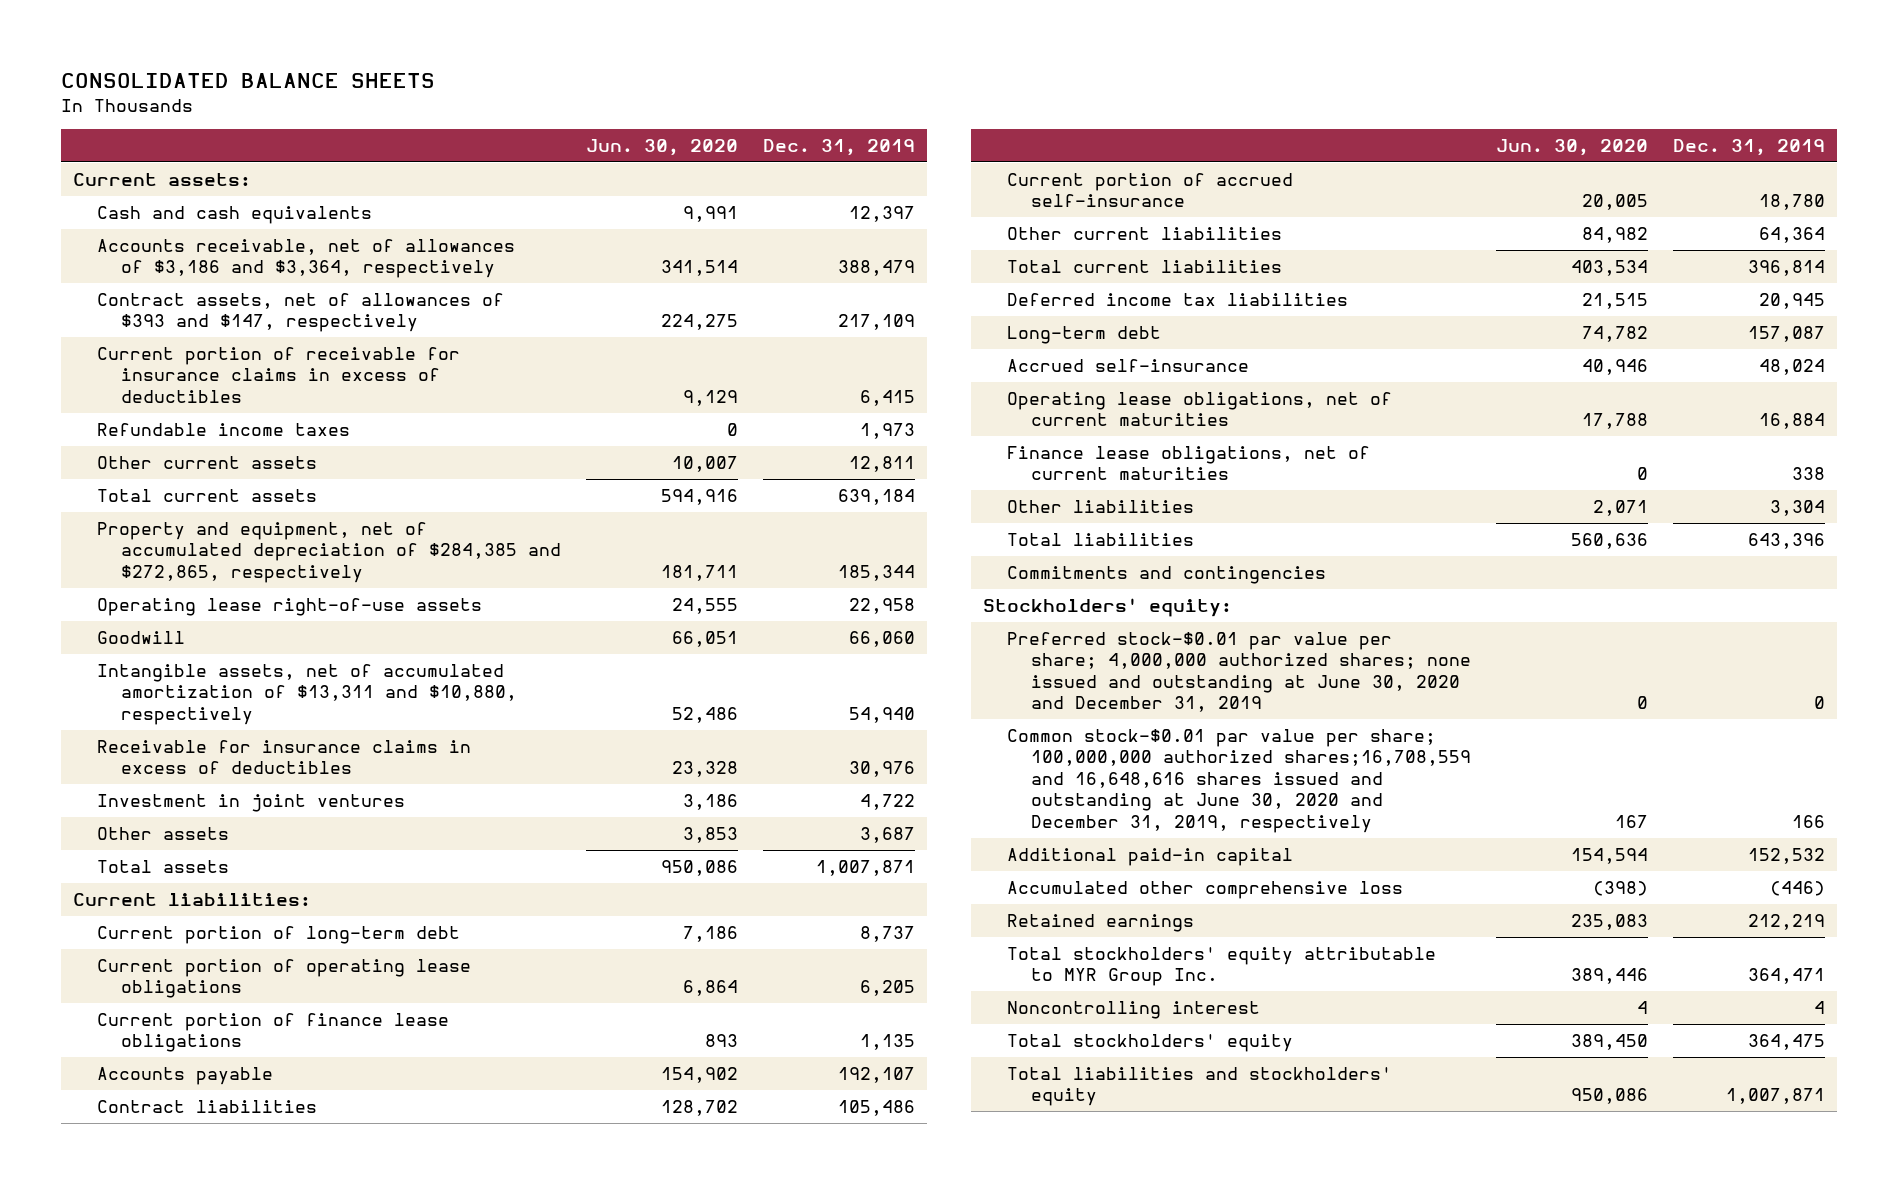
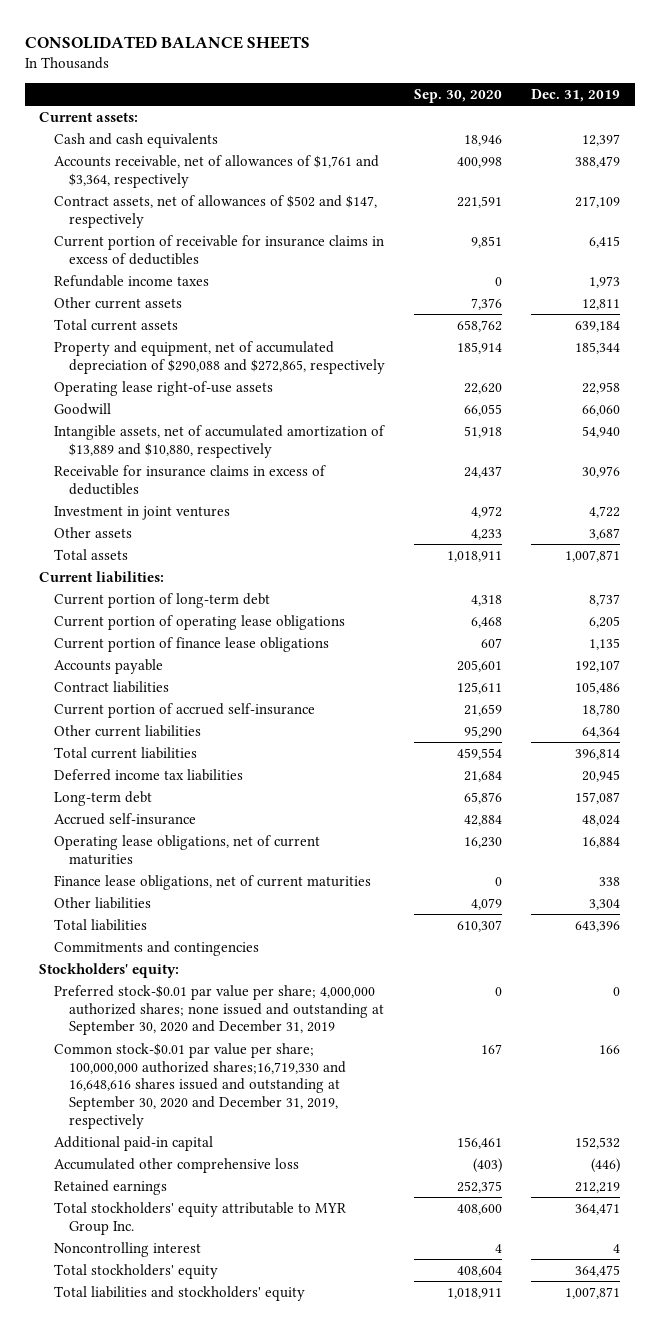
- | Jun. 30, 2020 | Dec. 31, 2019
+ | Sep. 30, 2020 | Dec. 31, 2019
- Accounts receivable, net of allowances of $3,186 and $3,364, respectively | 341,514 | 388,479
- Contract assets, net of allowances of $393 and $147, respectively | 224,275 | 217,109
+ Accounts receivable, net of allowances of $1,761 and $3,364, respectively | 400,998 | 388,479
+ Contract assets, net of allowances of $502 and $147, respectively | 221,591 | 217,109
- Property and equipment, net of accumulated depreciation of $284,385 and $272,865, respectively | 181,711 | 185,344
+ Property and equipment, net of accumulated depreciation of $290,088 and $272,865, respectively | 185,914 | 185,344
- Intangible assets, net of accumulated amortization of $13,311 and $10,880, respectively | 52,486 | 54,940
+ Intangible assets, net of accumulated amortization of $13,889 and $10,880, respectively | 51,918 | 54,940
- Preferred stock-$0.01 par value per share; 4,000,000 authorized shares; none issued and outstanding at June 30, 2020 and December 31, 2019 | 0 | 0
- Common stock-$0.01 par value per share; 100,000,000 authorized shares;16,708,559 and 16,648,616 shares issued and outstanding at June 30, 2020 and December 31, 2019, respectively | 167 | 166
+ Preferred stock-$0.01 par value per share; 4,000,000 authorized shares; none issued and outstanding at September 30, 2020 and December 31, 2019 | 0 | 0
+ Common stock-$0.01 par value per share; 100,000,000 authorized shares;16,719,330 and 16,648,616 shares issued and outstanding at September 30, 2020 and December 31, 2019, respectively | 167 | 166

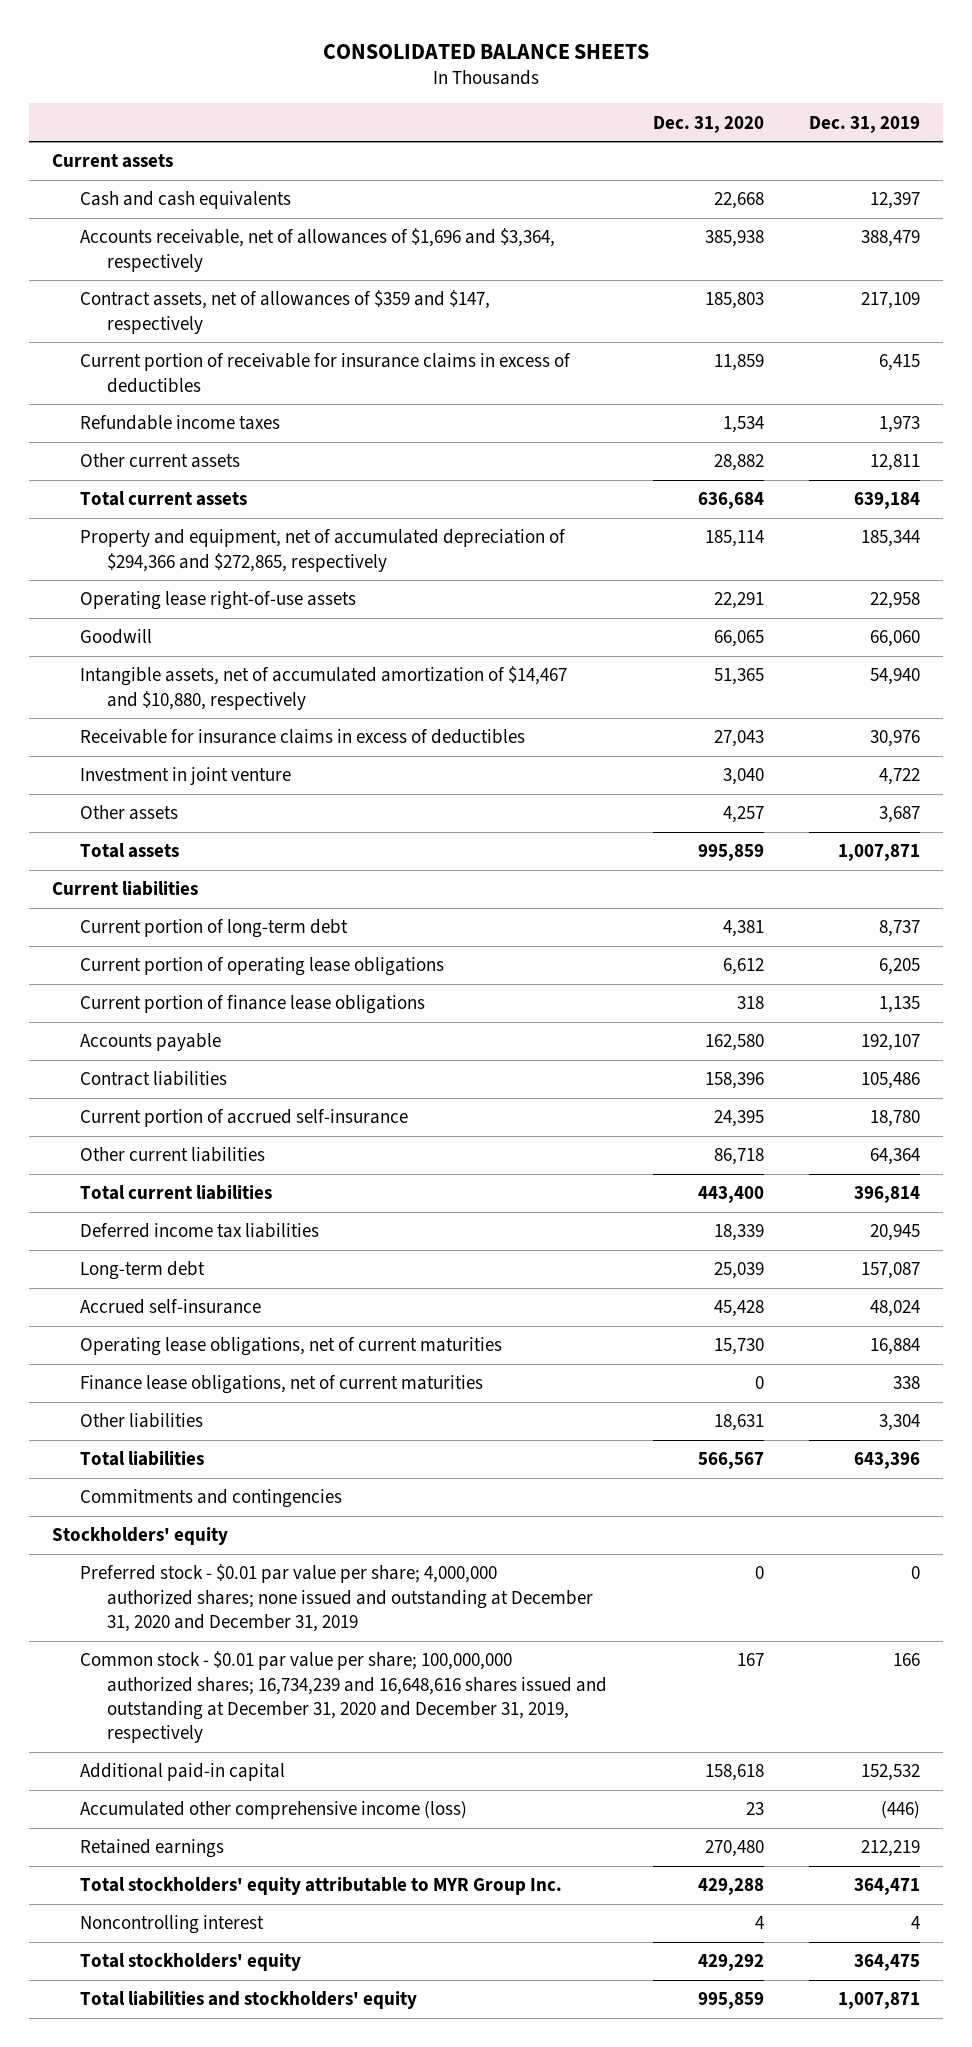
- | Sep. 30, 2020 | Dec. 31, 2019
+ | Dec. 31, 2020 | Dec. 31, 2019
- Current assets:
+ Current assets
- Accounts receivable, net of allowances of $1,761 and $3,364, respectively | 400,998 | 388,479
- Contract assets, net of allowances of $502 and $147, respectively | 221,591 | 217,109
+ Accounts receivable, net of allowances of $1,696 and $3,364, respectively | 385,938 | 388,479
+ Contract assets, net of allowances of $359 and $147, respectively | 185,803 | 217,109
- Property and equipment, net of accumulated depreciation of $290,088 and $272,865, respectively | 185,914 | 185,344
+ Property and equipment, net of accumulated depreciation of $294,366 and $272,865, respectively | 185,114 | 185,344
- Intangible assets, net of accumulated amortization of $13,889 and $10,880, respectively | 51,918 | 54,940
+ Intangible assets, net of accumulated amortization of $14,467 and $10,880, respectively | 51,365 | 54,940
- Investment in joint ventures | 4,972 | 4,722
+ Investment in joint venture | 3,040 | 4,722
- Current liabilities:
+ Current liabilities
- Stockholders' equity:
- Preferred stock-$0.01 par value per share; 4,000,000 authorized shares; none issued and outstanding at September 30, 2020 and December 31, 2019 | 0 | 0
- Common stock-$0.01 par value per share; 100,000,000 authorized shares;16,719,330 and 16,648,616 shares issued and outstanding at September 30, 2020 and December 31, 2019, respectively | 167 | 166
+ Stockholders' equity
+ Preferred stock - $0.01 par value per share; 4,000,000 authorized shares; none issued and outstanding at December 31, 2020 and December 31, 2019 | 0 | 0
+ Common stock - $0.01 par value per share; 100,000,000 authorized shares; 16,734,239 and 16,648,616 shares issued and outstanding at December 31, 2020 and December 31, 2019, respectively | 167 | 166
- Accumulated other comprehensive loss | (403) | (446)
+ Accumulated other comprehensive income (loss) | 23 | (446)

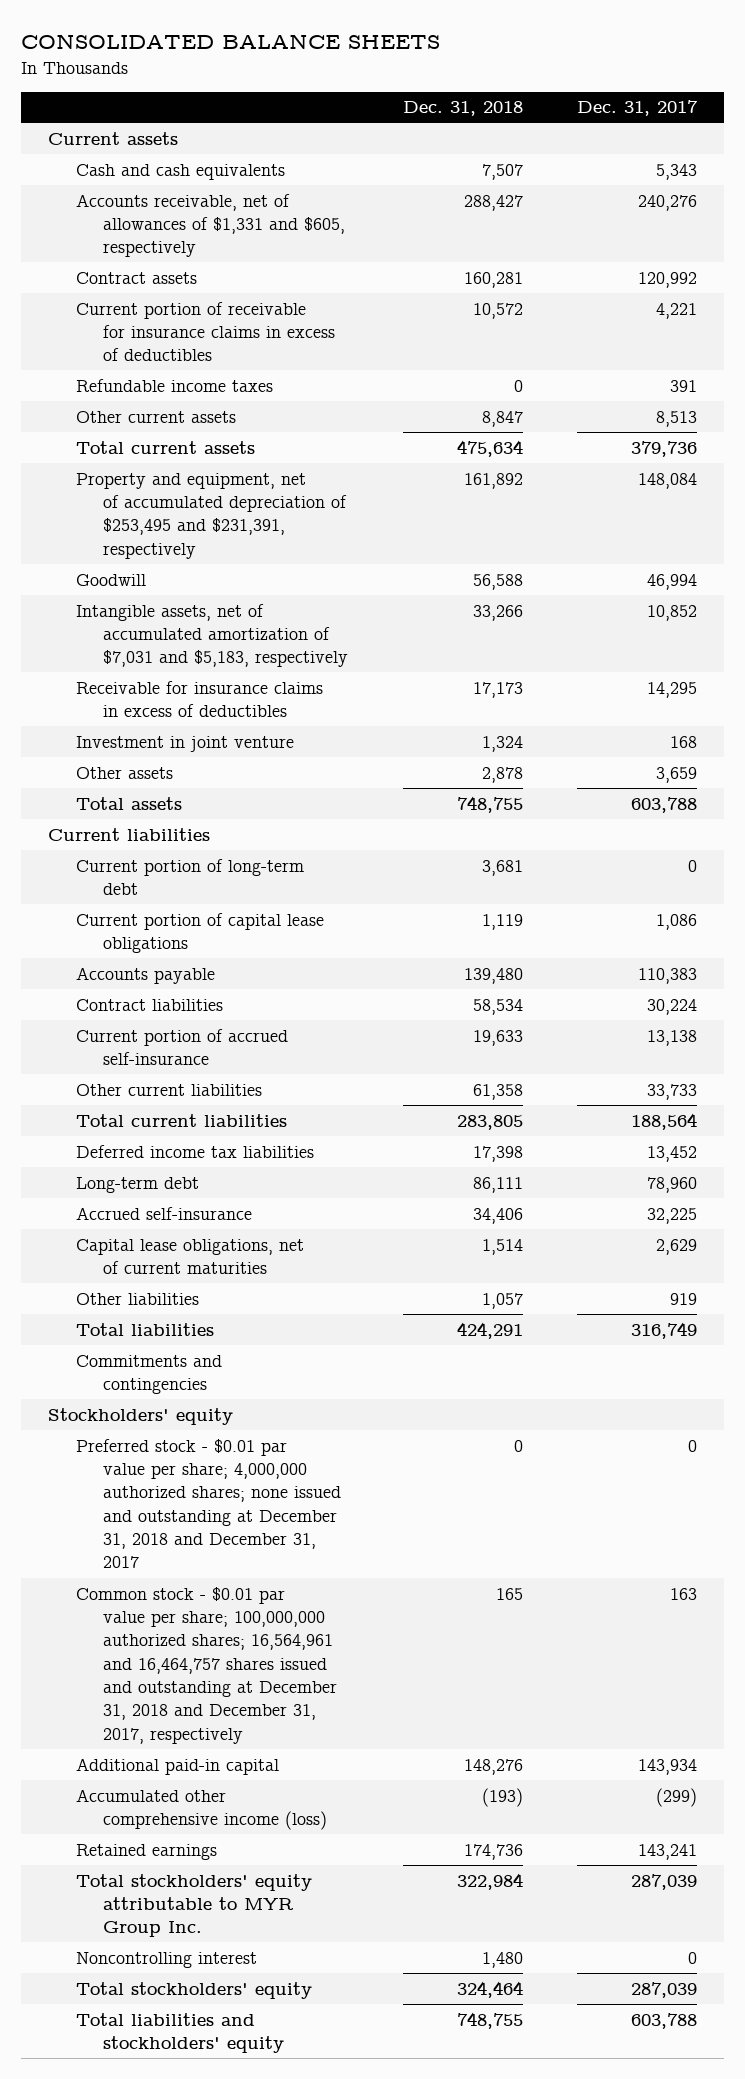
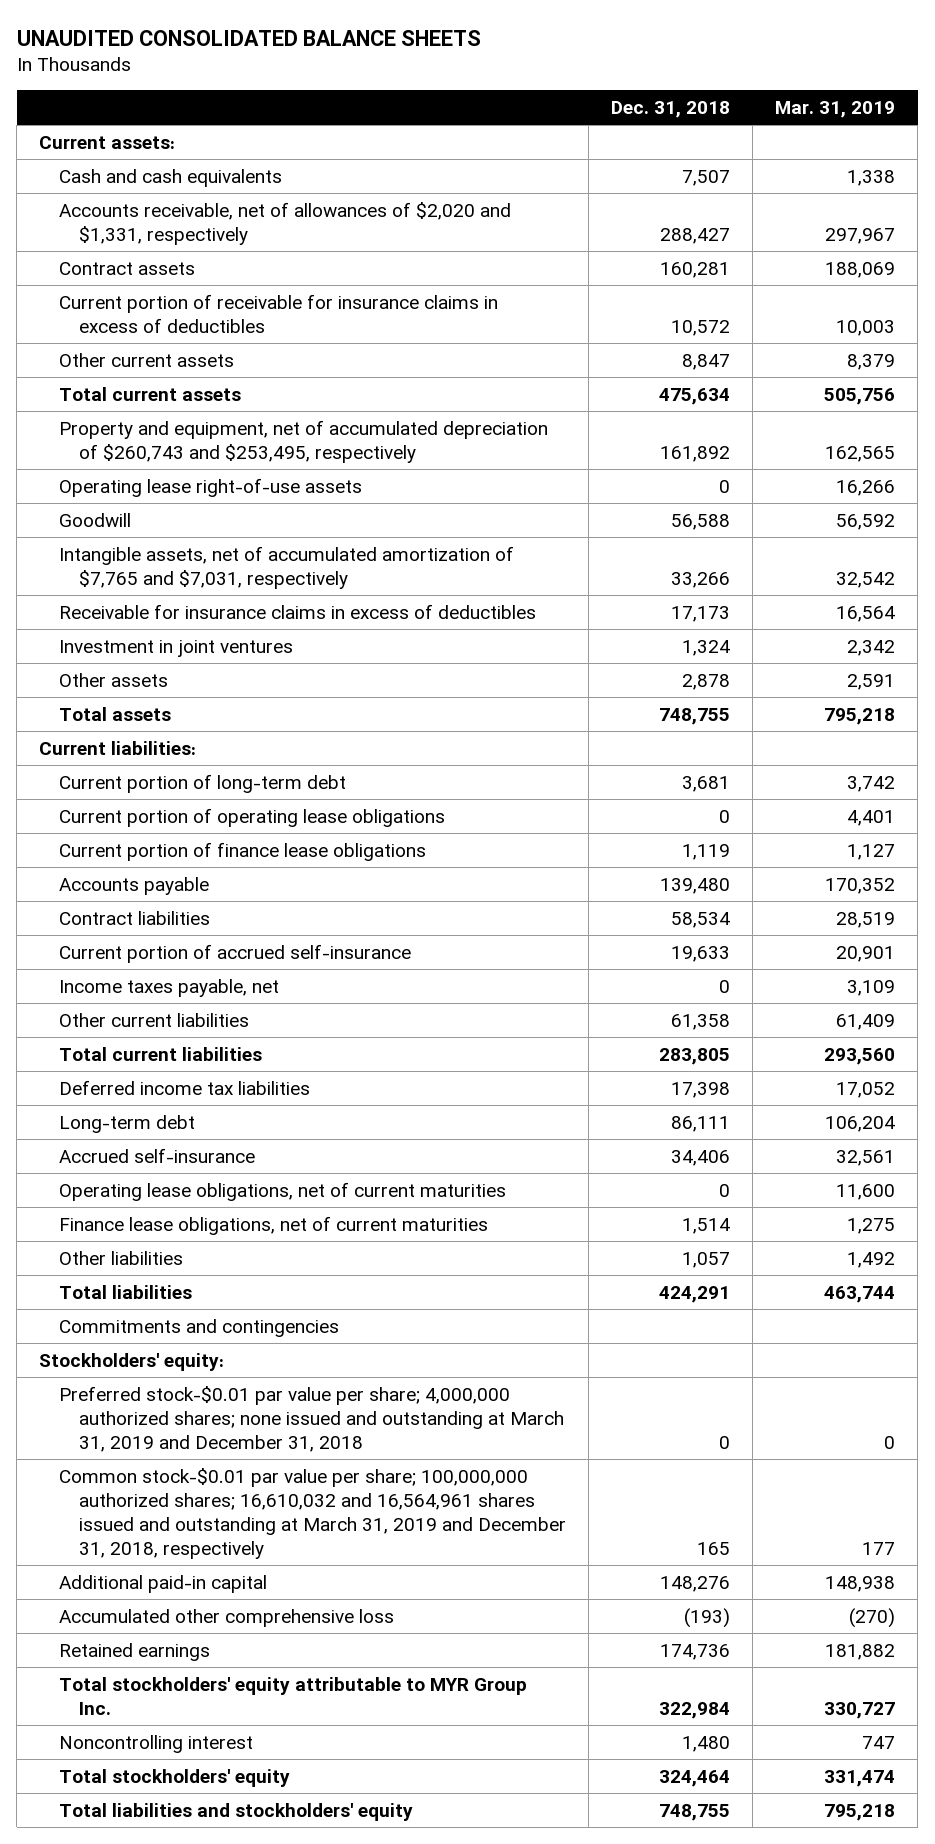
- CONSOLIDATED BALANCE SHEETS
+ UNAUDITED CONSOLIDATED BALANCE SHEETS
- | Dec. 31, 2018 | Dec. 31, 2017
+ | Dec. 31, 2018 | Mar. 31, 2019
- Current assets
+ Current assets:
- Accounts receivable, net of allowances of $1,331 and $605, respectively | 288,427 | 240,276
+ Accounts receivable, net of allowances of $2,020 and $1,331, respectively | 288,427 | 297,967
- Refundable income taxes | 0 | 391
- Property and equipment, net of accumulated depreciation of $253,495 and $231,391, respectively | 161,892 | 148,084
+ Property and equipment, net of accumulated depreciation of $260,743 and $253,495, respectively | 161,892 | 162,565
+ Operating lease right-of-use assets | 0 | 16,266
- Intangible assets, net of accumulated amortization of $7,031 and $5,183, respectively | 33,266 | 10,852
+ Intangible assets, net of accumulated amortization of $7,765 and $7,031, respectively | 33,266 | 32,542
- Investment in joint venture | 1,324 | 168
+ Investment in joint ventures | 1,324 | 2,342
- Current liabilities
+ Current liabilities:
- Current portion of capital lease obligations | 1,119 | 1,086
+ Current portion of operating lease obligations | 0 | 4,401
+ Current portion of finance lease obligations | 1,119 | 1,127
+ Income taxes payable, net | 0 | 3,109
- Capital lease obligations, net of current maturities | 1,514 | 2,629
+ Operating lease obligations, net of current maturities | 0 | 11,600
+ Finance lease obligations, net of current maturities | 1,514 | 1,275
- Stockholders' equity
- Preferred stock - $0.01 par value per share; 4,000,000 authorized shares; none issued and outstanding at December 31, 2018 and December 31, 2017 | 0 | 0
- Common stock - $0.01 par value per share; 100,000,000 authorized shares; 16,564,961 and 16,464,757 shares issued and outstanding at December 31, 2018 and December 31, 2017, respectively | 165 | 163
+ Stockholders' equity:
+ Preferred stock-$0.01 par value per share; 4,000,000 authorized shares; none issued and outstanding at March 31, 2019 and December 31, 2018 | 0 | 0
+ Common stock-$0.01 par value per share; 100,000,000 authorized shares; 16,610,032 and 16,564,961 shares issued and outstanding at March 31, 2019 and December 31, 2018, respectively | 165 | 177
- Accumulated other comprehensive income (loss) | (193) | (299)
+ Accumulated other comprehensive loss | (193) | (270)

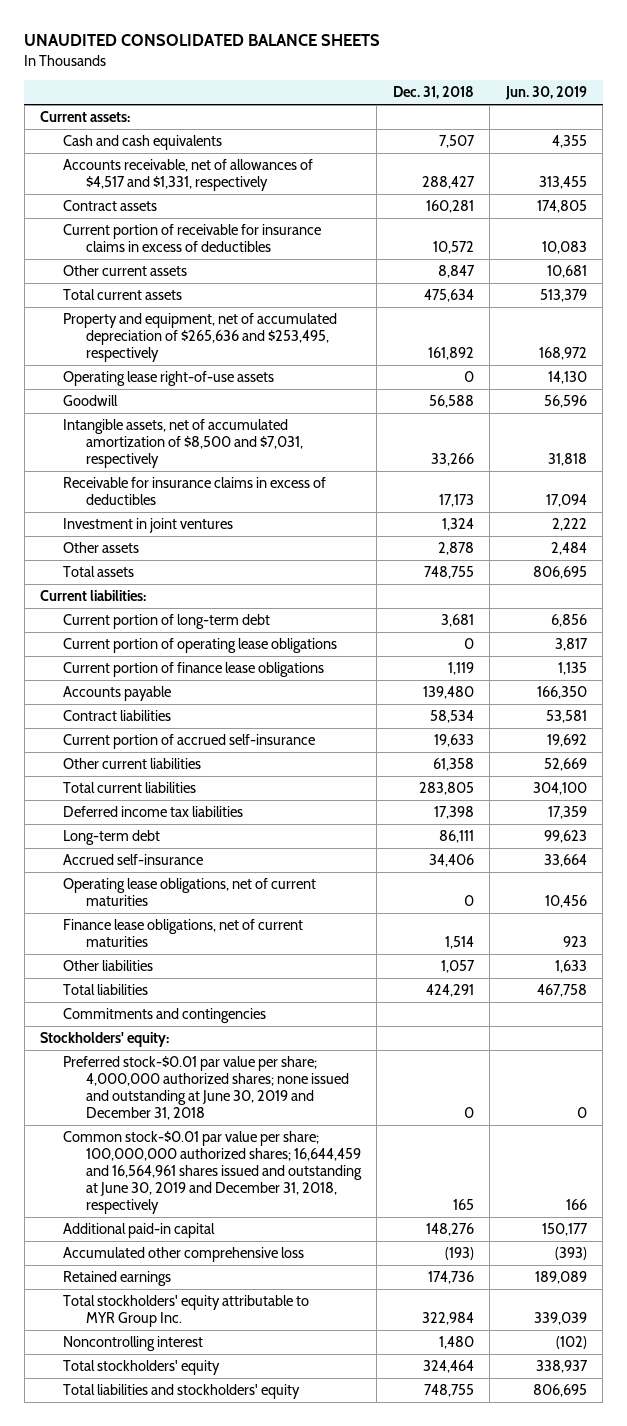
- | Dec. 31, 2018 | Mar. 31, 2019
+ | Dec. 31, 2018 | Jun. 30, 2019
- Accounts receivable, net of allowances of $2,020 and $1,331, respectively | 288,427 | 297,967
+ Accounts receivable, net of allowances of $4,517 and $1,331, respectively | 288,427 | 313,455
- Property and equipment, net of accumulated depreciation of $260,743 and $253,495, respectively | 161,892 | 162,565
+ Property and equipment, net of accumulated depreciation of $265,636 and $253,495, respectively | 161,892 | 168,972
- Intangible assets, net of accumulated amortization of $7,765 and $7,031, respectively | 33,266 | 32,542
+ Intangible assets, net of accumulated amortization of $8,500 and $7,031, respectively | 33,266 | 31,818
- Income taxes payable, net | 0 | 3,109
- Preferred stock-$0.01 par value per share; 4,000,000 authorized shares; none issued and outstanding at March 31, 2019 and December 31, 2018 | 0 | 0
- Common stock-$0.01 par value per share; 100,000,000 authorized shares; 16,610,032 and 16,564,961 shares issued and outstanding at March 31, 2019 and December 31, 2018, respectively | 165 | 177
+ Preferred stock-$0.01 par value per share; 4,000,000 authorized shares; none issued and outstanding at June 30, 2019 and December 31, 2018 | 0 | 0
+ Common stock-$0.01 par value per share; 100,000,000 authorized shares; 16,644,459 and 16,564,961 shares issued and outstanding at June 30, 2019 and December 31, 2018, respectively | 165 | 166

